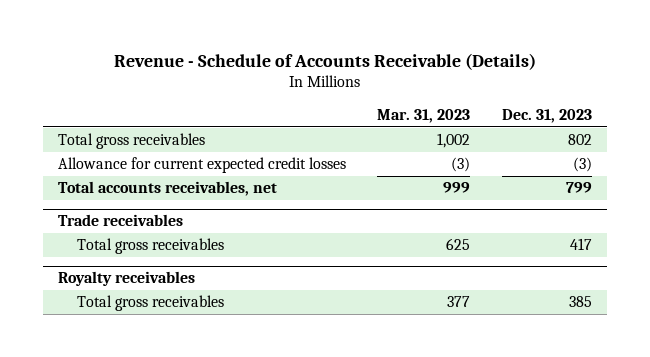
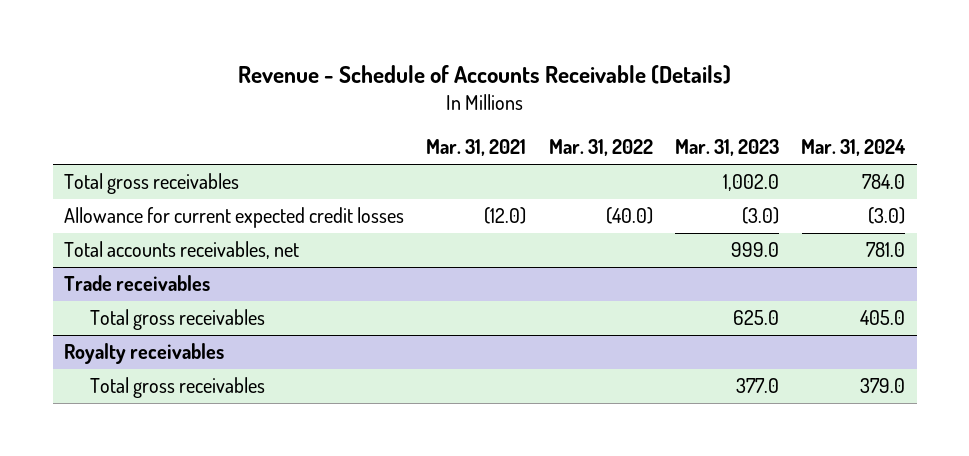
- | Mar. 31, 2023 | Dec. 31, 2023
+ | Mar. 31, 2021 | Mar. 31, 2022 | Mar. 31, 2023 | Mar. 31, 2024
- Total gross receivables | 1,002 | 802
- Allowance for current expected credit losses | (3) | (3)
- Total accounts receivables, net | 999 | 799
+ Total gross receivables | | | 1,002.0 | 784.0
+ Allowance for current expected credit losses | (12.0) | (40.0) | (3.0) | (3.0)
+ Total accounts receivables, net | | | 999.0 | 781.0
@ Trade receivables
- Total gross receivables | 625 | 417
+ Total gross receivables | | | 625.0 | 405.0
@ Royalty receivables
- Total gross receivables | 377 | 385
+ Total gross receivables | | | 377.0 | 379.0

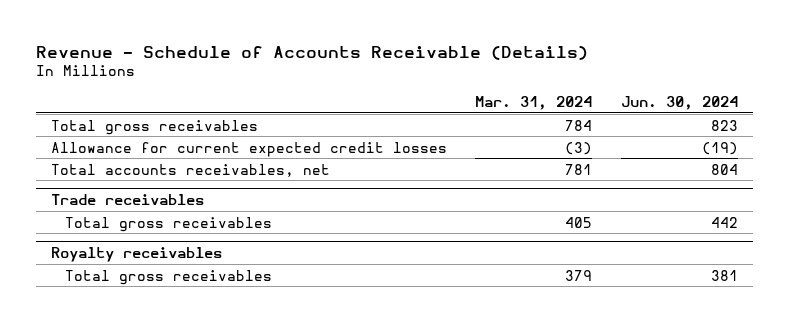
- | Mar. 31, 2021 | Mar. 31, 2022 | Mar. 31, 2023 | Mar. 31, 2024
+ | Mar. 31, 2024 | Jun. 30, 2024
- Total gross receivables | | | 1,002.0 | 784.0
- Allowance for current expected credit losses | (12.0) | (40.0) | (3.0) | (3.0)
- Total accounts receivables, net | | | 999.0 | 781.0
+ Total gross receivables | 784 | 823
+ Allowance for current expected credit losses | (3) | (19)
+ Total accounts receivables, net | 781 | 804
@ Trade receivables
- Total gross receivables | | | 625.0 | 405.0
+ Total gross receivables | 405 | 442
@ Royalty receivables
- Total gross receivables | | | 377.0 | 379.0
+ Total gross receivables | 379 | 381

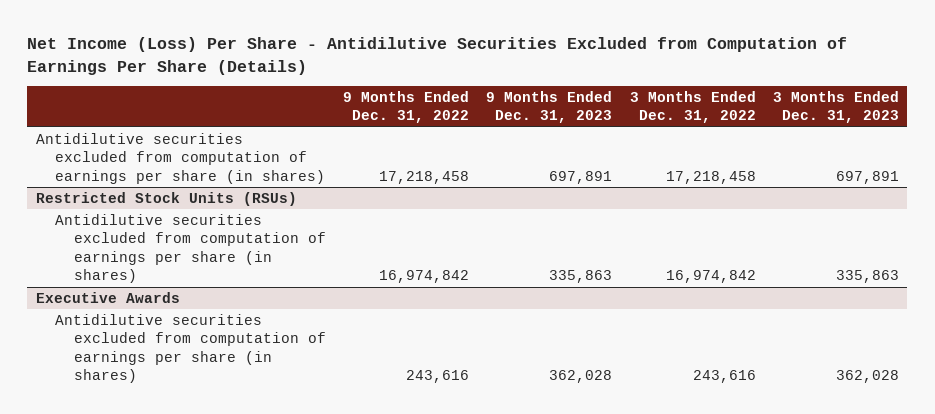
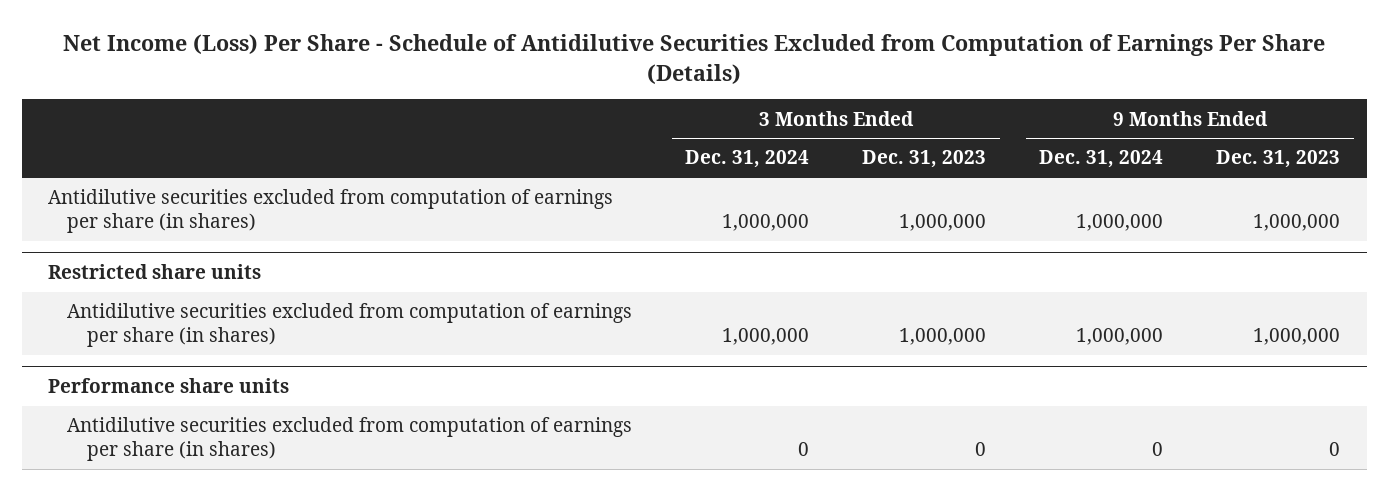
- Net Income (Loss) Per Share - Antidilutive Securities Excluded from Computation of Earnings Per Share (Details)
+ Net Income (Loss) Per Share - Schedule of Antidilutive Securities Excluded from Computation of Earnings Per Share (Details)
- | 9 Months Ended Dec. 31, 2022 | 9 Months Ended Dec. 31, 2023 | 3 Months Ended Dec. 31, 2022 | 3 Months Ended Dec. 31, 2023
+ | 3 Months Ended Dec. 31, 2024 | 3 Months Ended Dec. 31, 2023 | 9 Months Ended Dec. 31, 2024 | 9 Months Ended Dec. 31, 2023
- Antidilutive securities excluded from computation of earnings per share (in shares) | 17,218,458 | 697,891 | 17,218,458 | 697,891
- Restricted Stock Units (RSUs)
- Antidilutive securities excluded from computation of earnings per share (in shares) | 16,974,842 | 335,863 | 16,974,842 | 335,863
- Executive Awards
- Antidilutive securities excluded from computation of earnings per share (in shares) | 243,616 | 362,028 | 243,616 | 362,028
+ Antidilutive securities excluded from computation of earnings per share (in shares) | 1,000,000 | 1,000,000 | 1,000,000 | 1,000,000
+ Restricted share units
+ Antidilutive securities excluded from computation of earnings per share (in shares) | 1,000,000 | 1,000,000 | 1,000,000 | 1,000,000
+ Performance share units
+ Antidilutive securities excluded from computation of earnings per share (in shares) | 0 | 0 | 0 | 0

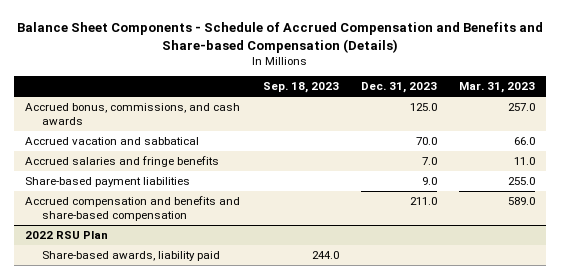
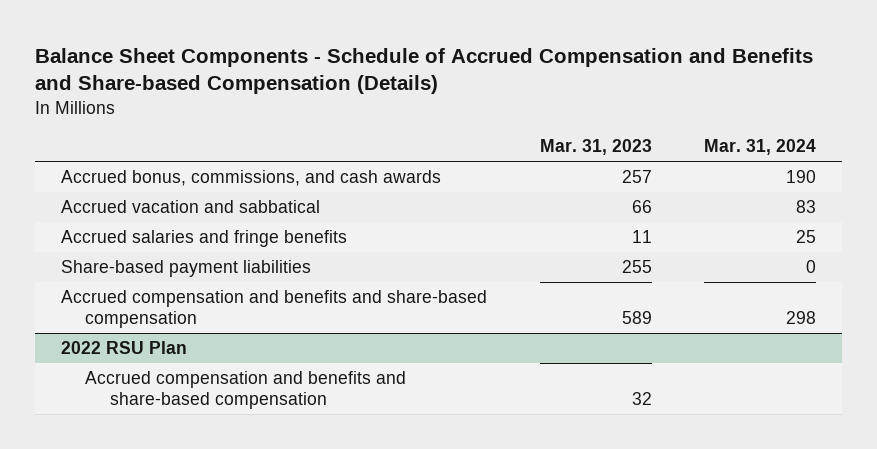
- | Sep. 18, 2023 | Dec. 31, 2023 | Mar. 31, 2023
+ | Mar. 31, 2023 | Mar. 31, 2024
- Accrued bonus, commissions, and cash awards | | 125.0 | 257.0
- Accrued vacation and sabbatical | | 70.0 | 66.0
- Accrued salaries and fringe benefits | | 7.0 | 11.0
- Share-based payment liabilities | | 9.0 | 255.0
- Accrued compensation and benefits and share-based compensation | | 211.0 | 589.0
+ Accrued bonus, commissions, and cash awards | 257 | 190
+ Accrued vacation and sabbatical | 66 | 83
+ Accrued salaries and fringe benefits | 11 | 25
+ Share-based payment liabilities | 255 | 0
+ Accrued compensation and benefits and share-based compensation | 589 | 298
@ 2022 RSU Plan
- Share-based awards, liability paid | 244.0 | |
+ Accrued compensation and benefits and share-based compensation | 32 |

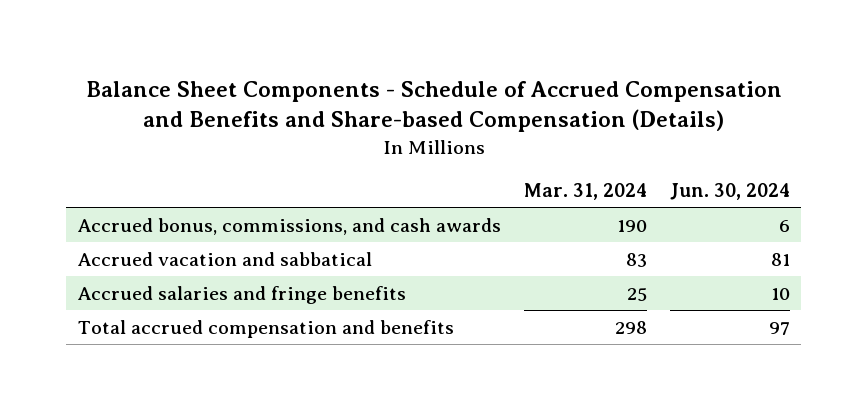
- | Mar. 31, 2023 | Mar. 31, 2024
+ | Mar. 31, 2024 | Jun. 30, 2024
- Share-based payment liabilities | 255 | 0
- Accrued compensation and benefits and share-based compensation | 589 | 298
- 2022 RSU Plan
- Accrued compensation and benefits and share-based compensation | 32 |
+ Total accrued compensation and benefits | 298 | 97

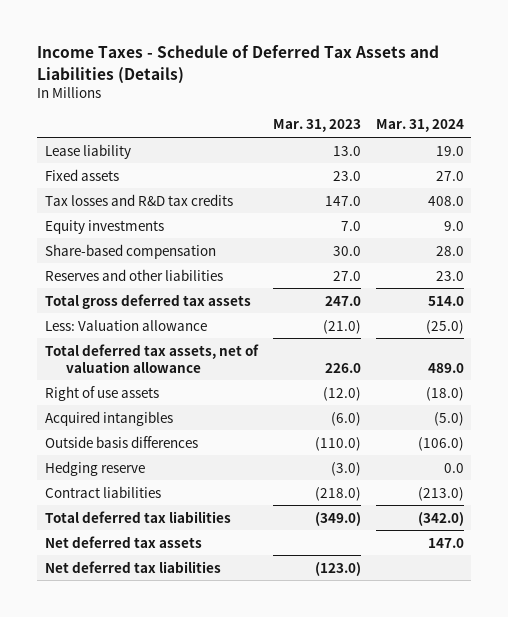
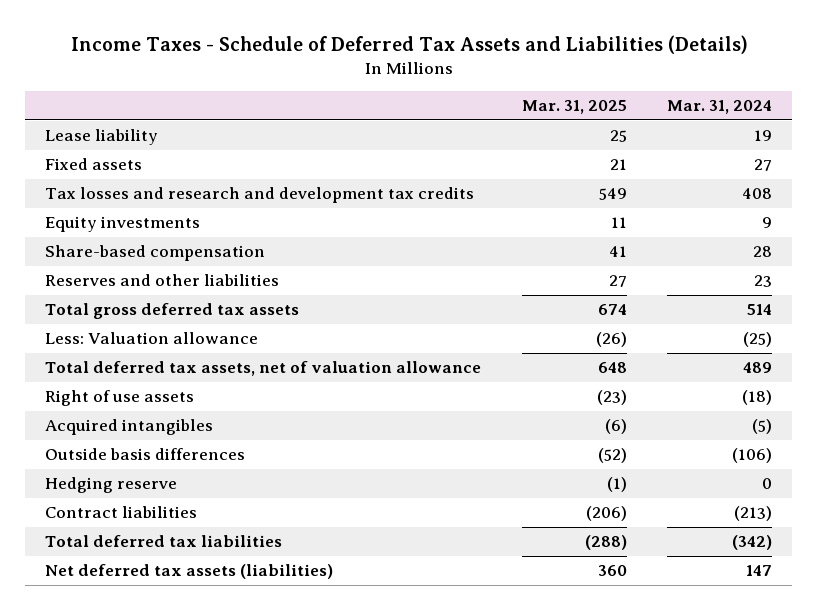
- | Mar. 31, 2023 | Mar. 31, 2024
+ | Mar. 31, 2025 | Mar. 31, 2024
- Lease liability | 13.0 | 19.0
- Fixed assets | 23.0 | 27.0
- Tax losses and R&D tax credits | 147.0 | 408.0
- Equity investments | 7.0 | 9.0
- Share-based compensation | 30.0 | 28.0
- Reserves and other liabilities | 27.0 | 23.0
- Total gross deferred tax assets | 247.0 | 514.0
- Less: Valuation allowance | (21.0) | (25.0)
- Total deferred tax assets, net of valuation allowance | 226.0 | 489.0
- Right of use assets | (12.0) | (18.0)
- Acquired intangibles | (6.0) | (5.0)
- Outside basis differences | (110.0) | (106.0)
- Hedging reserve | (3.0) | 0.0
- Contract liabilities | (218.0) | (213.0)
- Total deferred tax liabilities | (349.0) | (342.0)
- Net deferred tax assets | | 147.0
- Net deferred tax liabilities | (123.0) |
+ Lease liability | 25 | 19
+ Fixed assets | 21 | 27
+ Tax losses and research and development tax credits | 549 | 408
+ Equity investments | 11 | 9
+ Share-based compensation | 41 | 28
+ Reserves and other liabilities | 27 | 23
+ Total gross deferred tax assets | 674 | 514
+ Less: Valuation allowance | (26) | (25)
+ Total deferred tax assets, net of valuation allowance | 648 | 489
+ Right of use assets | (23) | (18)
+ Acquired intangibles | (6) | (5)
+ Outside basis differences | (52) | (106)
+ Hedging reserve | (1) | 0
+ Contract liabilities | (206) | (213)
+ Total deferred tax liabilities | (288) | (342)
+ Net deferred tax assets (liabilities) | 360 | 147

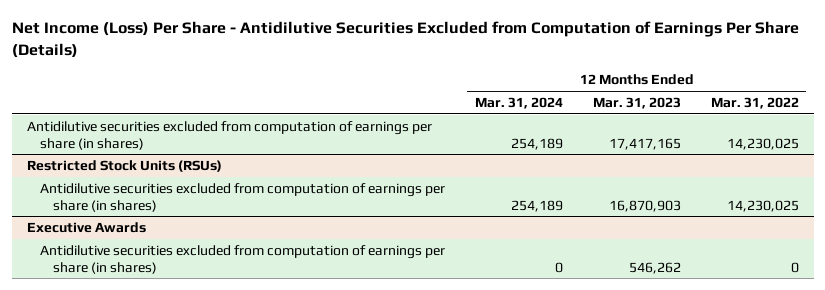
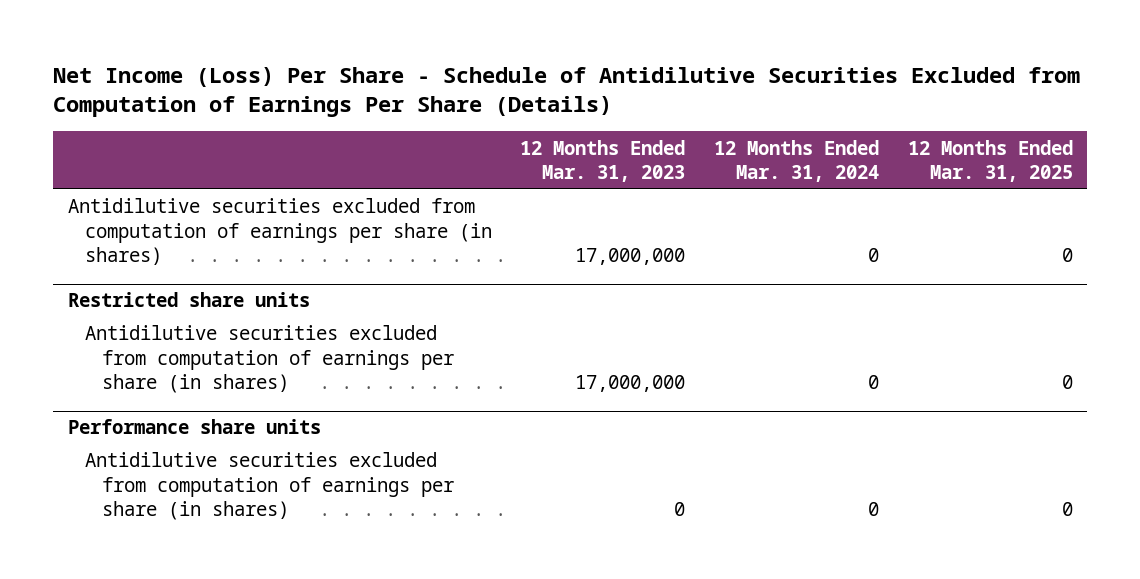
- Net Income (Loss) Per Share - Antidilutive Securities Excluded from Computation of Earnings Per Share (Details)
+ Net Income (Loss) Per Share - Schedule of Antidilutive Securities Excluded from Computation of Earnings Per Share (Details)
- | 12 Months Ended Mar. 31, 2024 | 12 Months Ended Mar. 31, 2023 | 12 Months Ended Mar. 31, 2022
+ | 12 Months Ended Mar. 31, 2023 | 12 Months Ended Mar. 31, 2024 | 12 Months Ended Mar. 31, 2025
- Antidilutive securities excluded from computation of earnings per share (in shares) | 254,189 | 17,417,165 | 14,230,025
- Restricted Stock Units (RSUs)
- Antidilutive securities excluded from computation of earnings per share (in shares) | 254,189 | 16,870,903 | 14,230,025
- Executive Awards
- Antidilutive securities excluded from computation of earnings per share (in shares) | 0 | 546,262 | 0
+ Antidilutive securities excluded from computation of earnings per share (in shares) | 17,000,000 | 0 | 0
+ Restricted share units
+ Antidilutive securities excluded from computation of earnings per share (in shares) | 17,000,000 | 0 | 0
+ Performance share units
+ Antidilutive securities excluded from computation of earnings per share (in shares) | 0 | 0 | 0

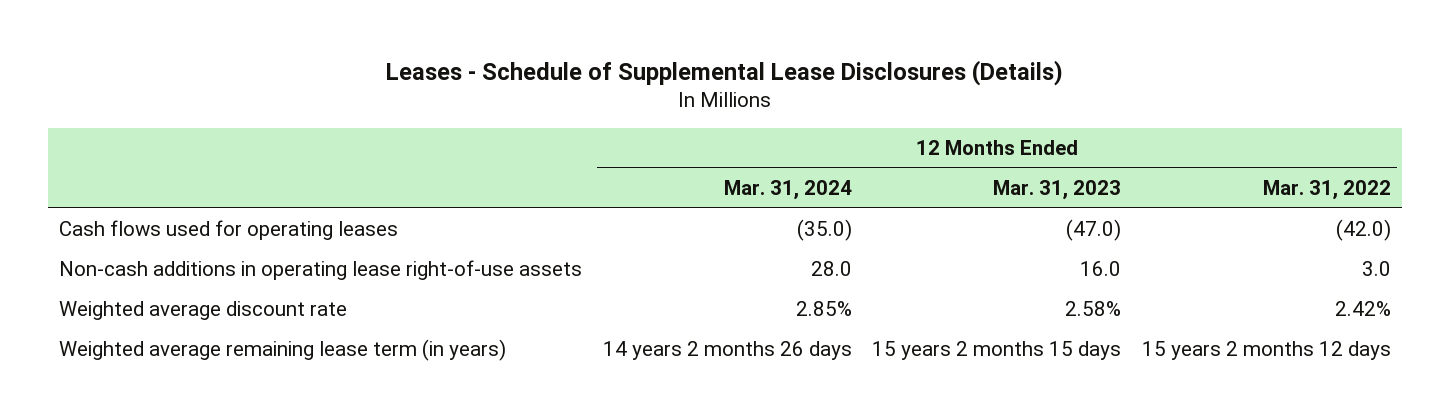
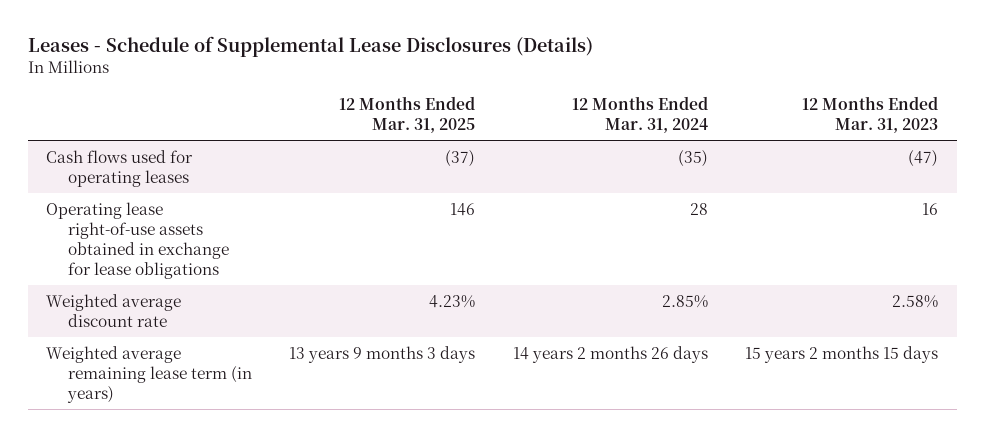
- | 12 Months Ended Mar. 31, 2024 | 12 Months Ended Mar. 31, 2023 | 12 Months Ended Mar. 31, 2022
+ | 12 Months Ended Mar. 31, 2025 | 12 Months Ended Mar. 31, 2024 | 12 Months Ended Mar. 31, 2023
- Cash flows used for operating leases | (35.0) | (47.0) | (42.0)
- Non-cash additions in operating lease right-of-use assets | 28.0 | 16.0 | 3.0
+ Cash flows used for operating leases | (37) | (35) | (47)
+ Operating lease right-of-use assets obtained in exchange for lease obligations | 146 | 28 | 16

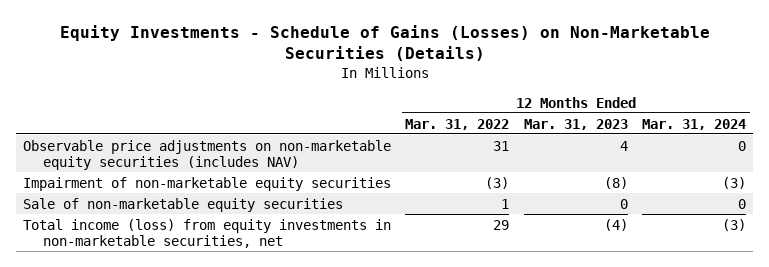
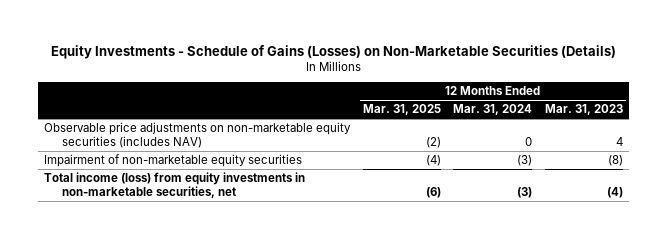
- | 12 Months Ended Mar. 31, 2022 | 12 Months Ended Mar. 31, 2023 | 12 Months Ended Mar. 31, 2024
+ | 12 Months Ended Mar. 31, 2025 | 12 Months Ended Mar. 31, 2024 | 12 Months Ended Mar. 31, 2023
- Sale of non-marketable equity securities | 1 | 0 | 0

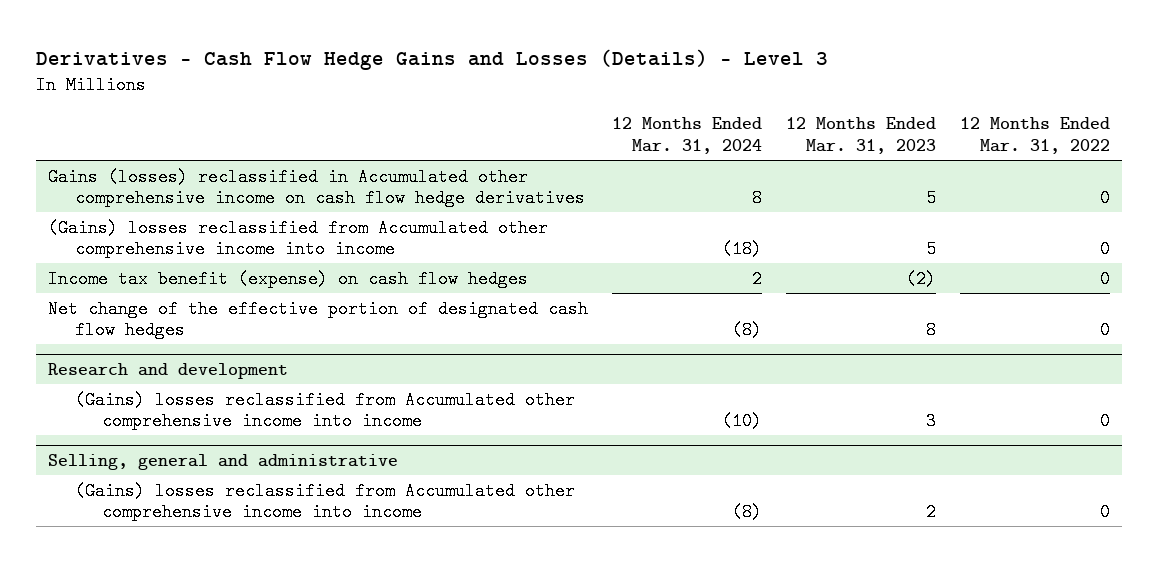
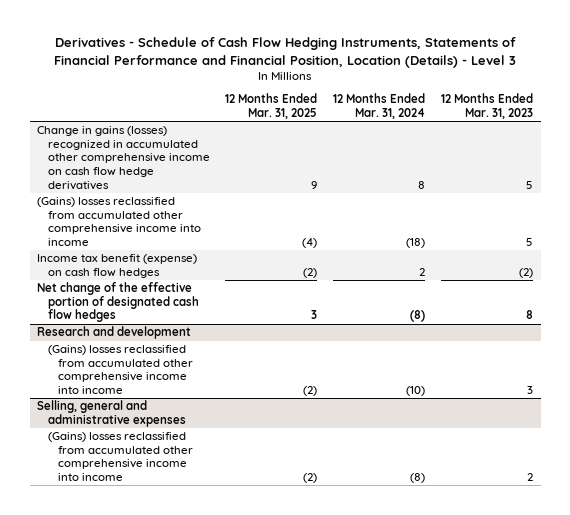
- Derivatives - Cash Flow Hedge Gains and Losses (Details) - Level 3
+ Derivatives - Schedule of Cash Flow Hedging Instruments, Statements of Financial Performance and Financial Position, Location (Details) - Level 3
- | 12 Months Ended Mar. 31, 2024 | 12 Months Ended Mar. 31, 2023 | 12 Months Ended Mar. 31, 2022
+ | 12 Months Ended Mar. 31, 2025 | 12 Months Ended Mar. 31, 2024 | 12 Months Ended Mar. 31, 2023
- Gains (losses) reclassified in Accumulated other comprehensive income on cash flow hedge derivatives | 8 | 5 | 0
- (Gains) losses reclassified from Accumulated other comprehensive income into income | (18) | 5 | 0
+ Change in gains (losses) recognized in accumulated other comprehensive income on cash flow hedge derivatives | 9 | 8 | 5
+ (Gains) losses reclassified from accumulated other comprehensive income into income | (4) | (18) | 5
@ Research and development
- (Gains) losses reclassified from Accumulated other comprehensive income into income | (10) | 3 | 0
- Selling, general and administrative
- (Gains) losses reclassified from Accumulated other comprehensive income into income | (8) | 2 | 0
@ Research and development
+ (Gains) losses reclassified from accumulated other comprehensive income into income | (2) | (10) | 3
+ Selling, general and administrative expenses
+ (Gains) losses reclassified from accumulated other comprehensive income into income | (2) | (8) | 2

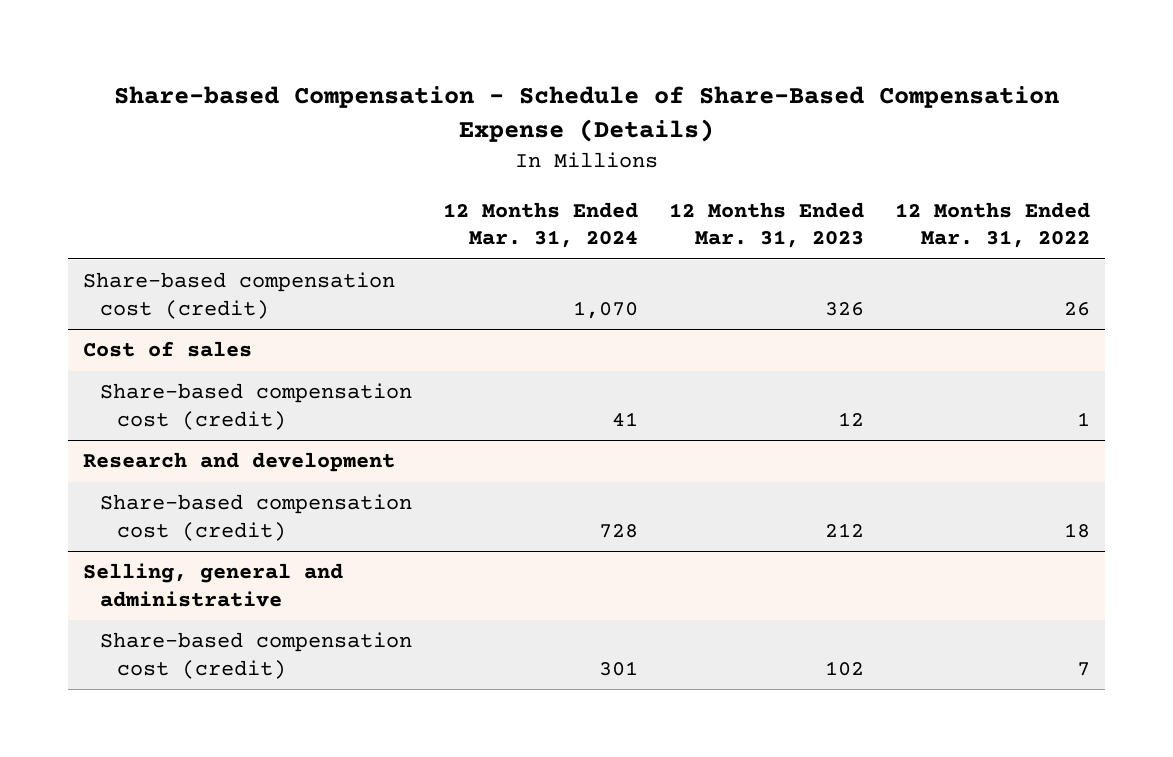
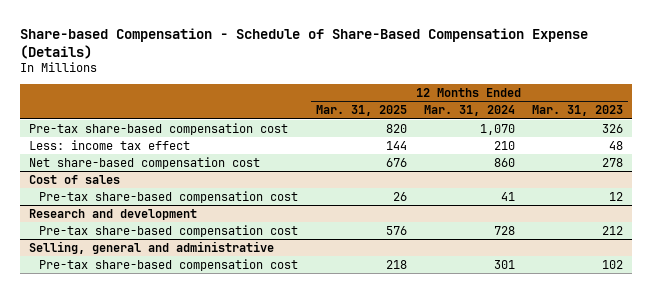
- | 12 Months Ended Mar. 31, 2024 | 12 Months Ended Mar. 31, 2023 | 12 Months Ended Mar. 31, 2022
+ | 12 Months Ended Mar. 31, 2025 | 12 Months Ended Mar. 31, 2024 | 12 Months Ended Mar. 31, 2023
- Share-based compensation cost (credit) | 1,070 | 326 | 26
+ Pre-tax share-based compensation cost | 820 | 1,070 | 326
+ Less: income tax effect | 144 | 210 | 48
+ Net share-based compensation cost | 676 | 860 | 278
@ Cost of sales
- Share-based compensation cost (credit) | 41 | 12 | 1
+ Pre-tax share-based compensation cost | 26 | 41 | 12
@ Research and development
- Share-based compensation cost (credit) | 728 | 212 | 18
+ Pre-tax share-based compensation cost | 576 | 728 | 212
@ Selling, general and administrative
- Share-based compensation cost (credit) | 301 | 102 | 7
+ Pre-tax share-based compensation cost | 218 | 301 | 102

